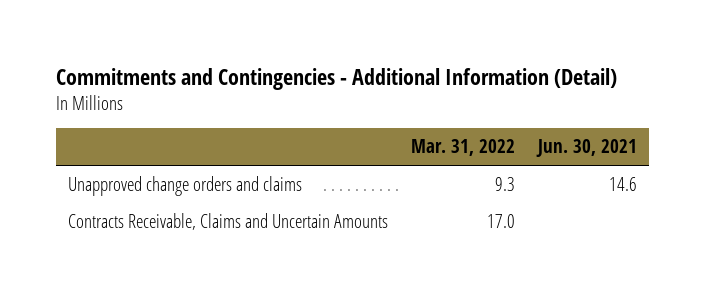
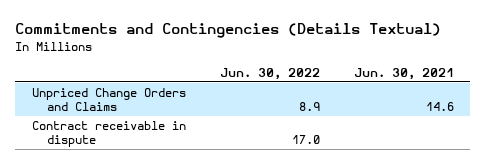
- Commitments and Contingencies - Additional Information (Detail)
+ Commitments and Contingencies (Details Textual)
- | Mar. 31, 2022 | Jun. 30, 2021
+ | Jun. 30, 2022 | Jun. 30, 2021
- Unapproved change orders and claims | 9.3 | 14.6
- Contracts Receivable, Claims and Uncertain Amounts | 17.0 |
+ Unpriced Change Orders and Claims | 8.9 | 14.6
+ Contract receivable in dispute | 17.0 |

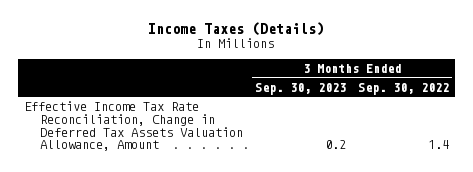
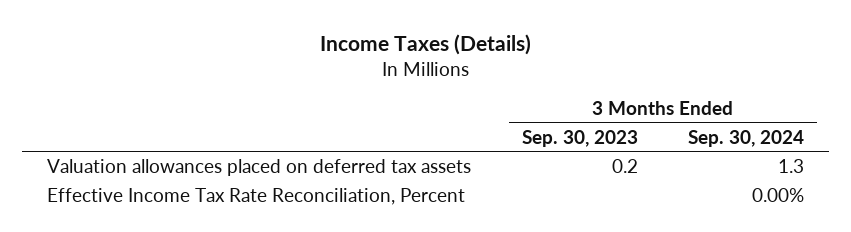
- | 3 Months Ended Sep. 30, 2023 | 3 Months Ended Sep. 30, 2022
+ | 3 Months Ended Sep. 30, 2023 | 3 Months Ended Sep. 30, 2024
- Effective Income Tax Rate Reconciliation, Change in Deferred Tax Assets Valuation Allowance, Amount | 0.2 | 1.4
+ Valuation allowances placed on deferred tax assets | 0.2 | 1.3
+ Effective Income Tax Rate Reconciliation, Percent | | 0.00%

